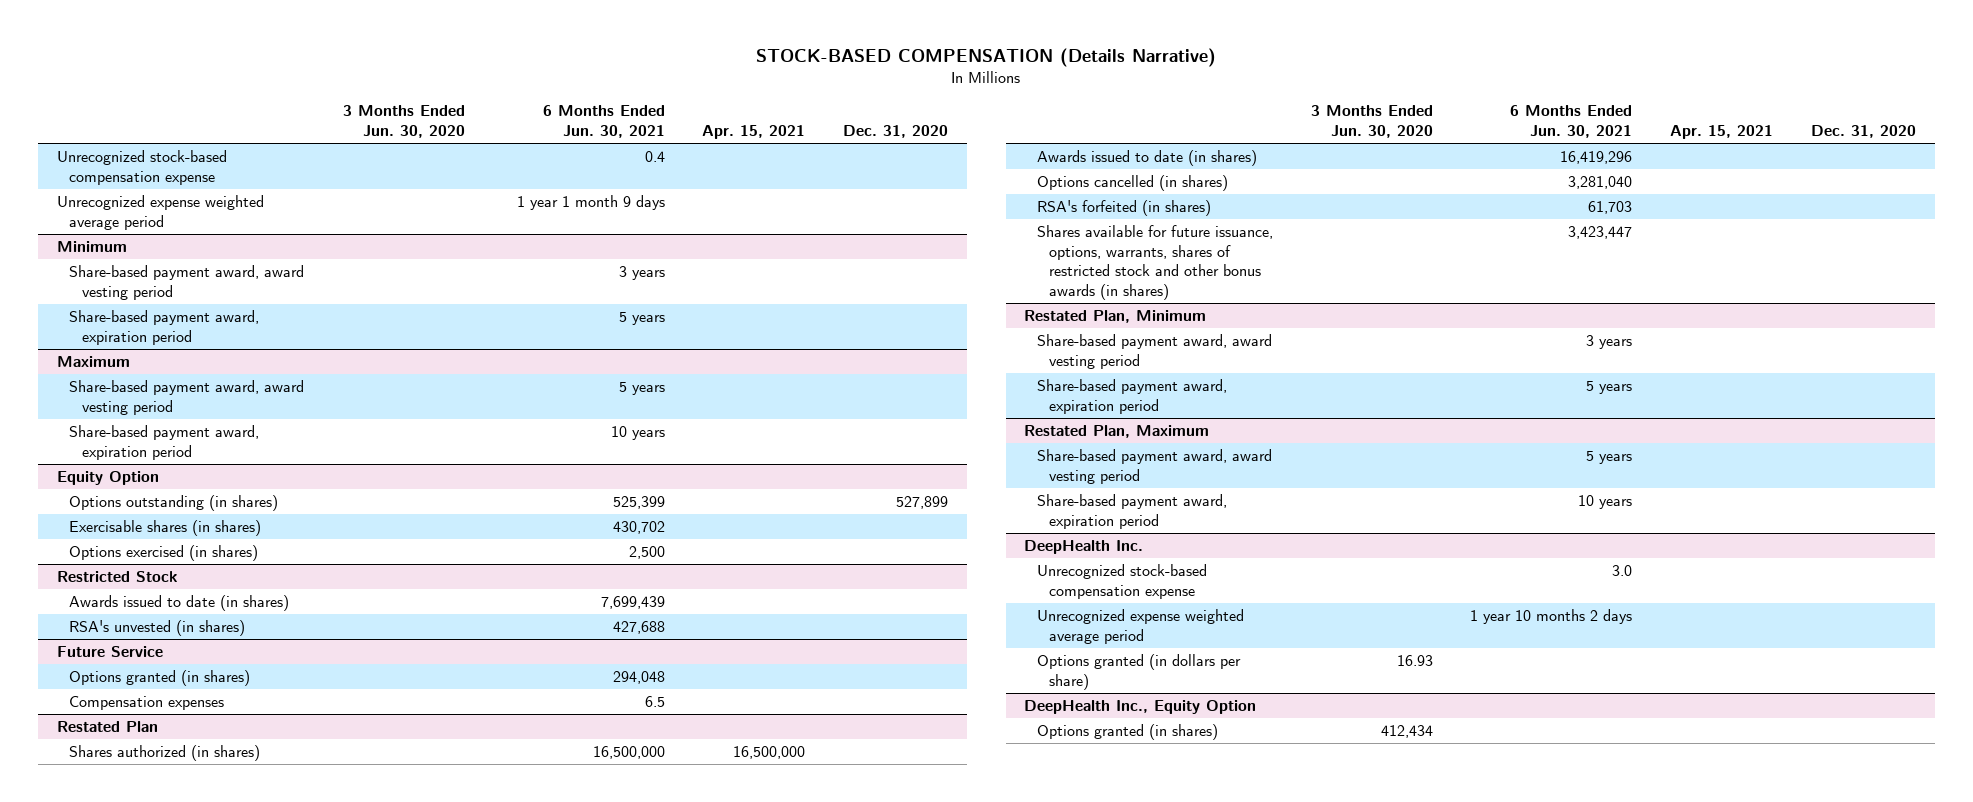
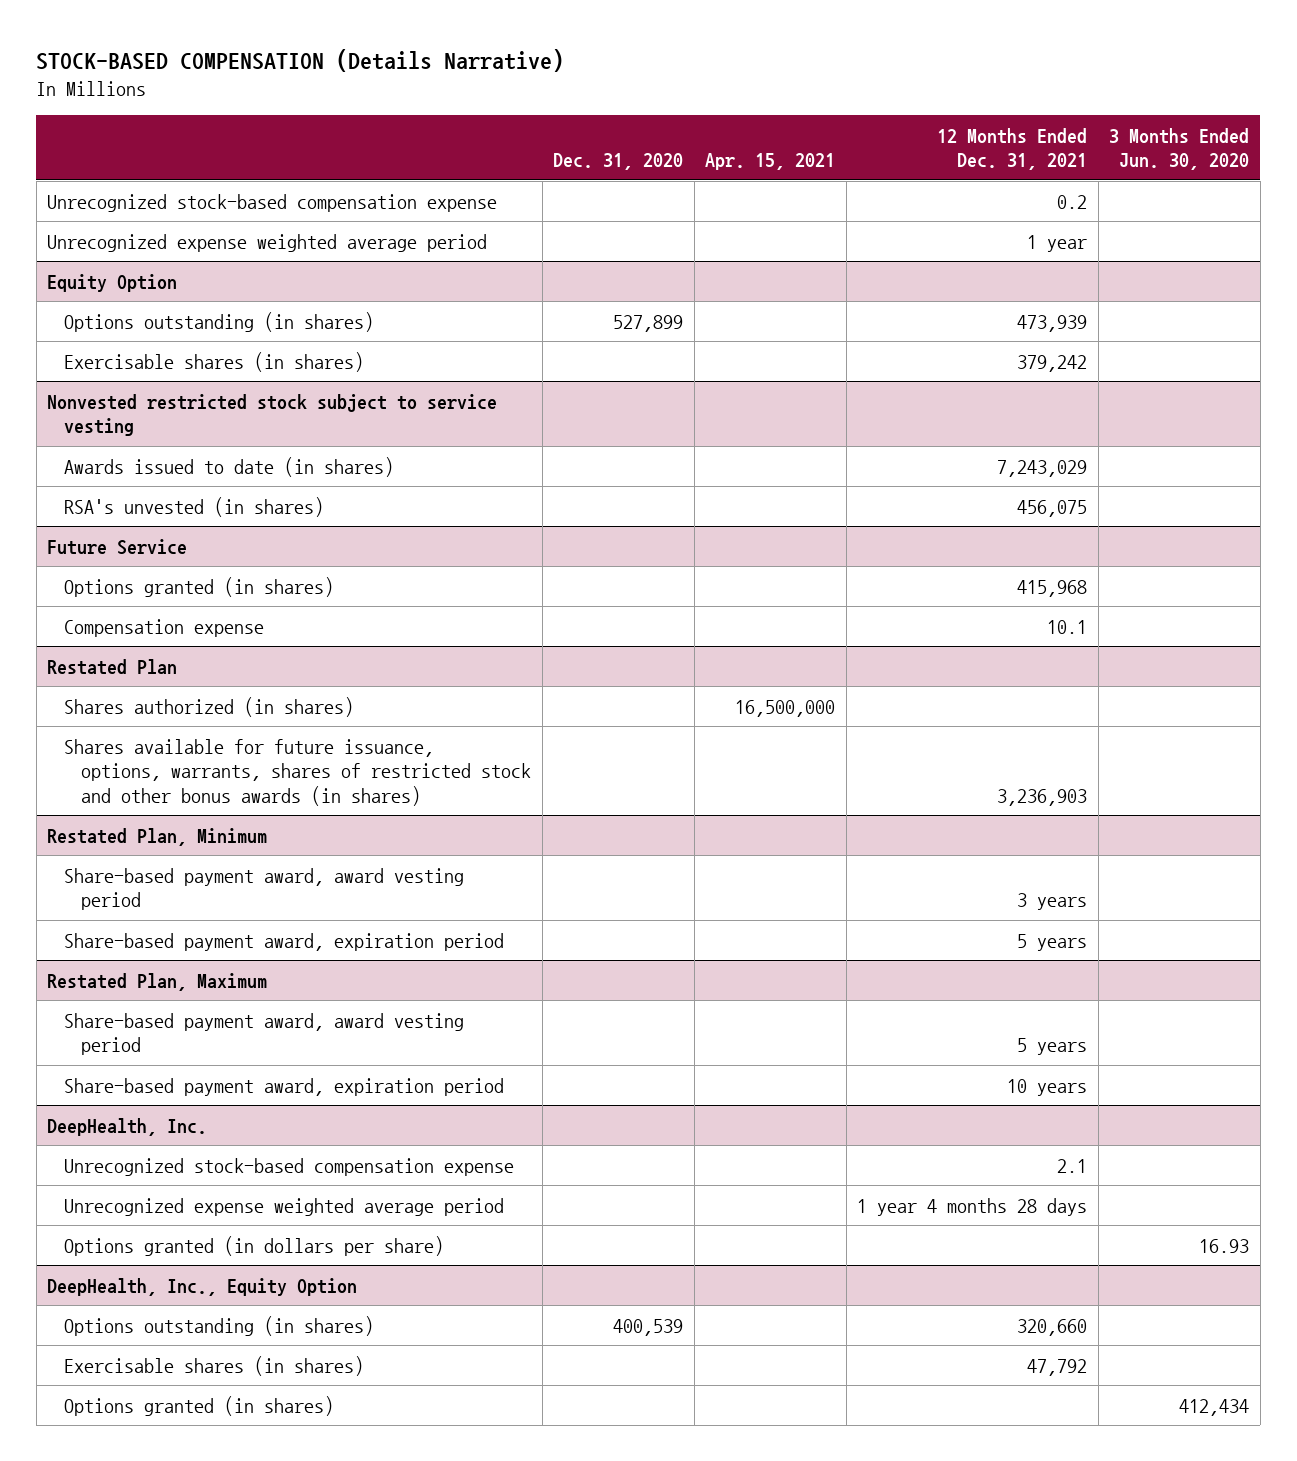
- | 3 Months Ended Jun. 30, 2020 | 6 Months Ended Jun. 30, 2021 | Apr. 15, 2021 | Dec. 31, 2020
+ | Dec. 31, 2020 | Apr. 15, 2021 | 12 Months Ended Dec. 31, 2021 | 3 Months Ended Jun. 30, 2020
- Minimum
- Share-based payment award, award vesting period | | 3 years | |
- Share-based payment award, expiration period | | 5 years | |
- Maximum
- Share-based payment award, award vesting period | | 5 years | |
- Share-based payment award, expiration period | | 10 years | |
@ Equity Option
- Options exercised (in shares) | | 2,500 | |
- Restricted Stock
+ Nonvested restricted stock subject to service vesting
@ Future Service
- Compensation expenses | | 6.5 | |
+ Compensation expense | | | 10.1 |
@ Restated Plan
- Awards issued to date (in shares) | | 16,419,296 | |
- Options cancelled (in shares) | | 3,281,040 | |
- RSA's forfeited (in shares) | | 61,703 | |
- DeepHealth Inc.
+ DeepHealth, Inc.
- DeepHealth Inc., Equity Option
+ DeepHealth, Inc., Equity Option
+ Options outstanding (in shares) | 400,539 | | 320,660 |
+ Exercisable shares (in shares) | | | 47,792 |

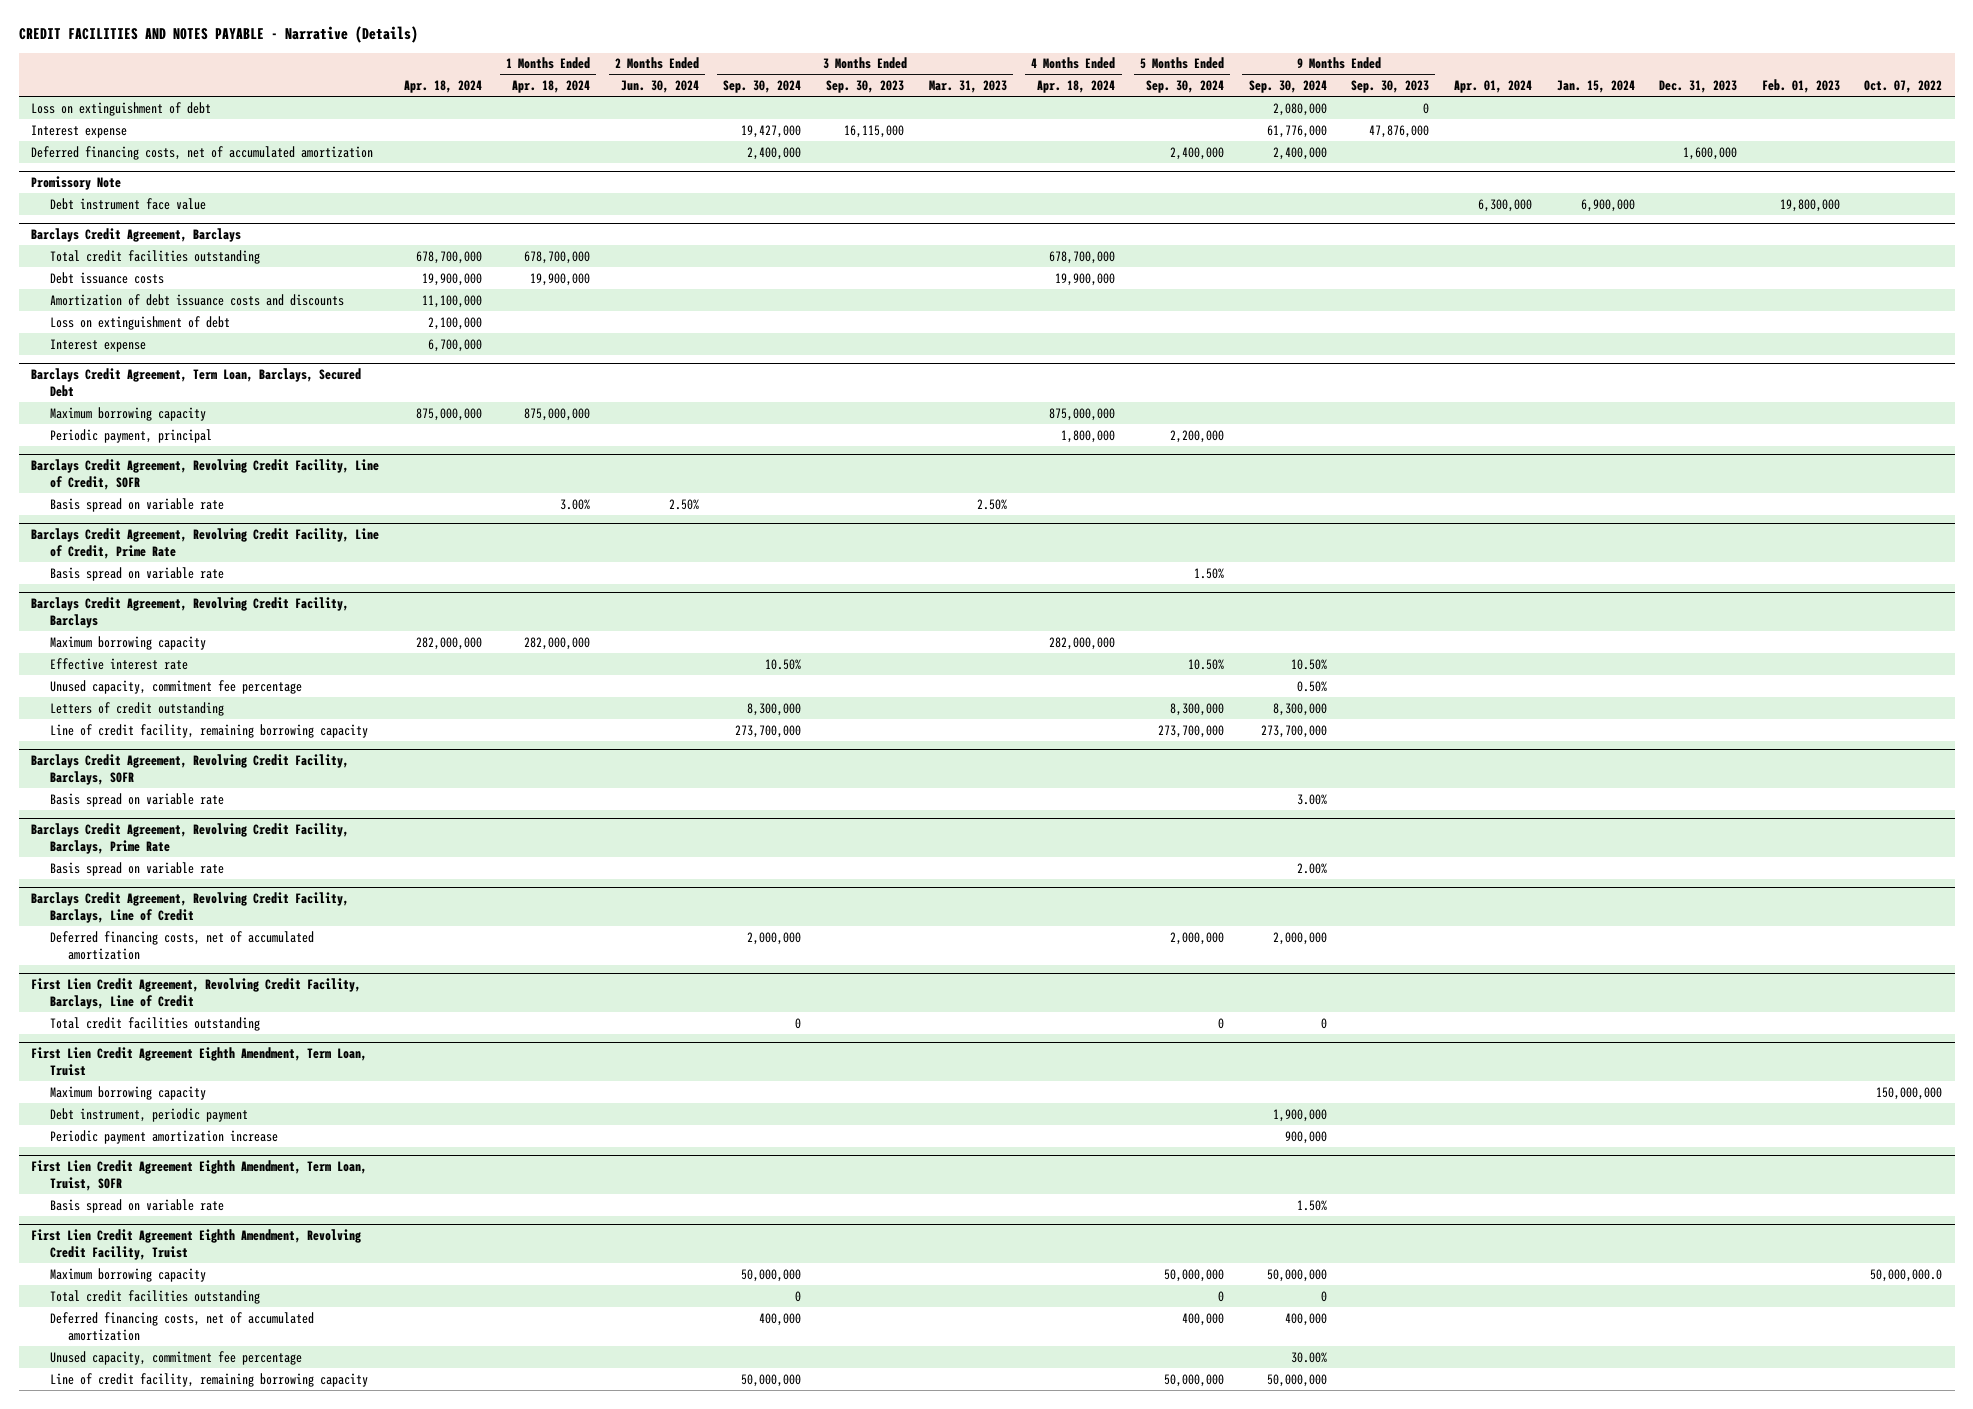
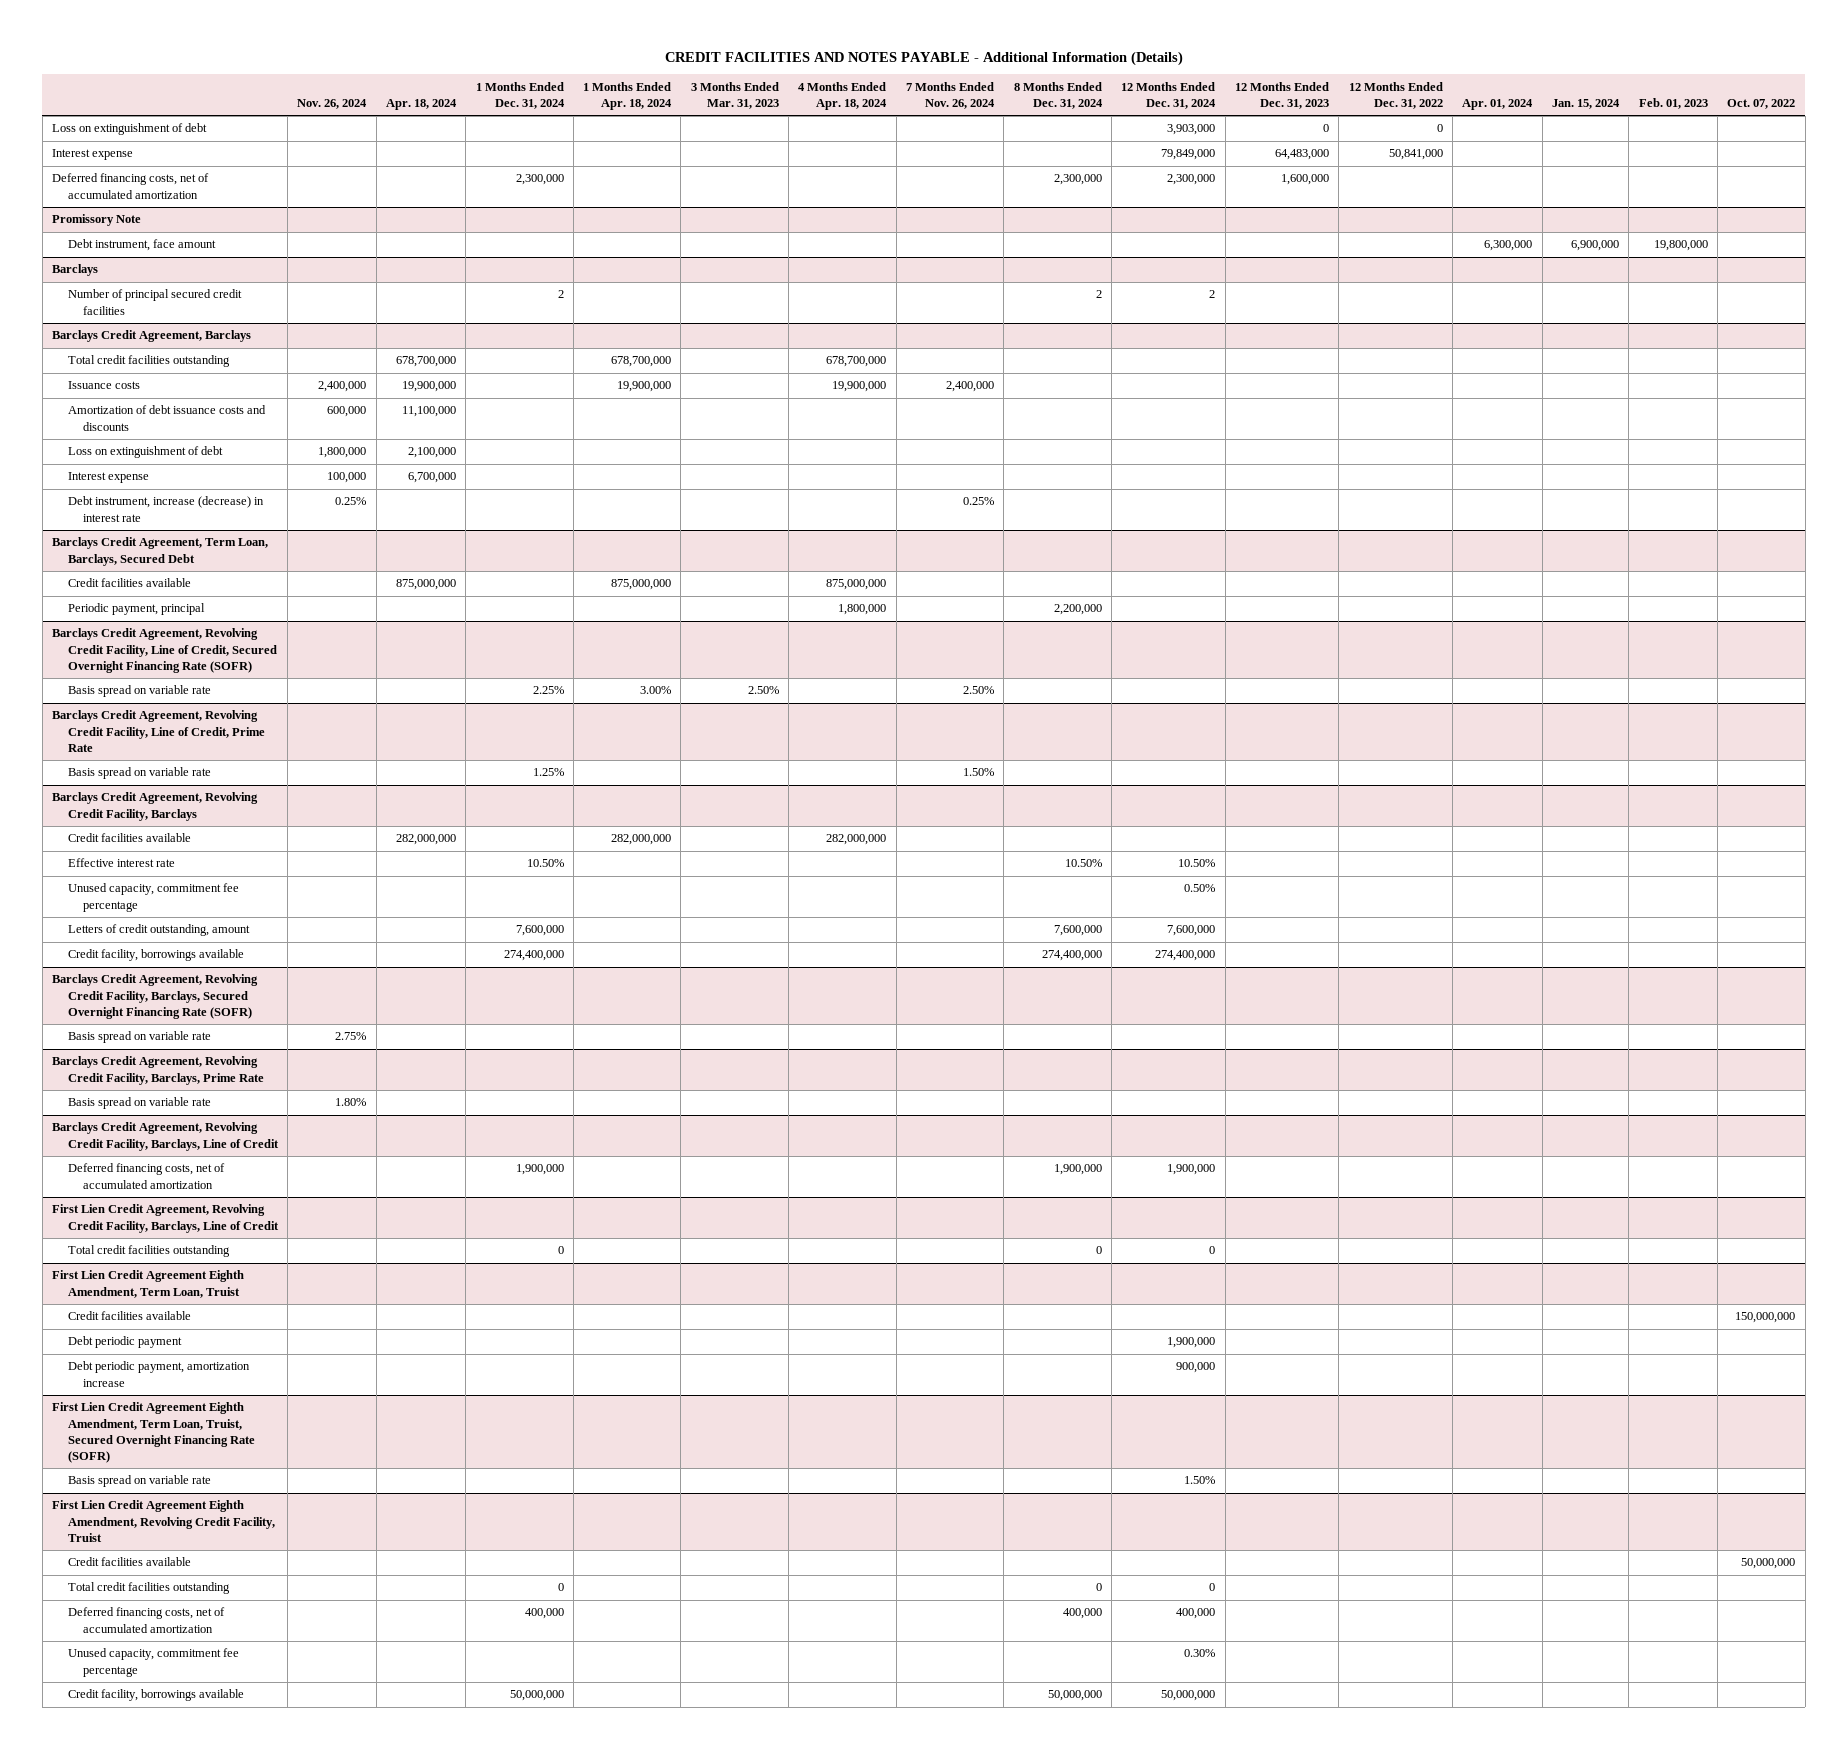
- CREDIT FACILITIES AND NOTES PAYABLE - Narrative (Details)
+ CREDIT FACILITIES AND NOTES PAYABLE - Additional Information (Details)
- | Apr. 18, 2024 | 1 Months Ended Apr. 18, 2024 | 2 Months Ended Jun. 30, 2024 | 3 Months Ended Sep. 30, 2024 | 3 Months Ended Sep. 30, 2023 | 3 Months Ended Mar. 31, 2023 | 4 Months Ended Apr. 18, 2024 | 5 Months Ended Sep. 30, 2024 | 9 Months Ended Sep. 30, 2024 | 9 Months Ended Sep. 30, 2023 | Apr. 01, 2024 | Jan. 15, 2024 | Dec. 31, 2023 | Feb. 01, 2023 | Oct. 07, 2022
+ | Nov. 26, 2024 | Apr. 18, 2024 | 1 Months Ended Dec. 31, 2024 | 1 Months Ended Apr. 18, 2024 | 3 Months Ended Mar. 31, 2023 | 4 Months Ended Apr. 18, 2024 | 7 Months Ended Nov. 26, 2024 | 8 Months Ended Dec. 31, 2024 | 12 Months Ended Dec. 31, 2024 | 12 Months Ended Dec. 31, 2023 | 12 Months Ended Dec. 31, 2022 | Apr. 01, 2024 | Jan. 15, 2024 | Feb. 01, 2023 | Oct. 07, 2022
@ Promissory Note
- Debt instrument face value | | | | | | | | | | | 6,300,000 | 6,900,000 | | 19,800,000 |
+ Debt instrument, face amount | | | | | | | | | | | | 6,300,000 | 6,900,000 | 19,800,000 |
+ Barclays
+ Number of principal secured credit facilities | | | 2 | | | | | 2 | 2 | | | | | |
@ Barclays Credit Agreement, Barclays
- Debt issuance costs | 19,900,000 | 19,900,000 | | | | | 19,900,000 | | | | | | | |
+ Issuance costs | 2,400,000 | 19,900,000 | | 19,900,000 | | 19,900,000 | 2,400,000 | | | | | | | |
+ Debt instrument, increase (decrease) in interest rate | 0.25% | | | | | | 0.25% | | | | | | | |
@ Barclays Credit Agreement, Term Loan, Barclays, Secured Debt
- Maximum borrowing capacity | 875,000,000 | 875,000,000 | | | | | 875,000,000 | | | | | | | |
+ Credit facilities available | | 875,000,000 | | 875,000,000 | | 875,000,000 | | | | | | | | |
- Barclays Credit Agreement, Revolving Credit Facility, Line of Credit, SOFR
+ Barclays Credit Agreement, Revolving Credit Facility, Line of Credit, Secured Overnight Financing Rate (SOFR)
@ Barclays Credit Agreement, Revolving Credit Facility, Barclays
- Maximum borrowing capacity | 282,000,000 | 282,000,000 | | | | | 282,000,000 | | | | | | | |
+ Credit facilities available | | 282,000,000 | | 282,000,000 | | 282,000,000 | | | | | | | | |
- Letters of credit outstanding | | | | 8,300,000 | | | | 8,300,000 | 8,300,000 | | | | | |
- Line of credit facility, remaining borrowing capacity | | | | 273,700,000 | | | | 273,700,000 | 273,700,000 | | | | | |
- Barclays Credit Agreement, Revolving Credit Facility, Barclays, SOFR
@ Barclays Credit Agreement, Revolving Credit Facility, Barclays
+ Letters of credit outstanding, amount | | | 7,600,000 | | | | | 7,600,000 | 7,600,000 | | | | | |
+ Credit facility, borrowings available | | | 274,400,000 | | | | | 274,400,000 | 274,400,000 | | | | | |
+ Barclays Credit Agreement, Revolving Credit Facility, Barclays, Secured Overnight Financing Rate (SOFR)
@ First Lien Credit Agreement Eighth Amendment, Term Loan, Truist
- Maximum borrowing capacity | | | | | | | | | | | | | | | 150,000,000
- Debt instrument, periodic payment | | | | | | | | | 1,900,000 | | | | | |
- Periodic payment amortization increase | | | | | | | | | 900,000 | | | | | |
- First Lien Credit Agreement Eighth Amendment, Term Loan, Truist, SOFR
@ First Lien Credit Agreement Eighth Amendment, Term Loan, Truist
+ Credit facilities available | | | | | | | | | | | | | | | 150,000,000
+ Debt periodic payment | | | | | | | | | 1,900,000 | | | | | |
+ Debt periodic payment, amortization increase | | | | | | | | | 900,000 | | | | | |
+ First Lien Credit Agreement Eighth Amendment, Term Loan, Truist, Secured Overnight Financing Rate (SOFR)
@ First Lien Credit Agreement Eighth Amendment, Revolving Credit Facility, Truist
- Maximum borrowing capacity | | | | 50,000,000 | | | | 50,000,000 | 50,000,000 | | | | | | 50,000,000.0
+ Credit facilities available | | | | | | | | | | | | | | | 50,000,000
- Line of credit facility, remaining borrowing capacity | | | | 50,000,000 | | | | 50,000,000 | 50,000,000 | | | | | |
+ Credit facility, borrowings available | | | 50,000,000 | | | | | 50,000,000 | 50,000,000 | | | | | |

